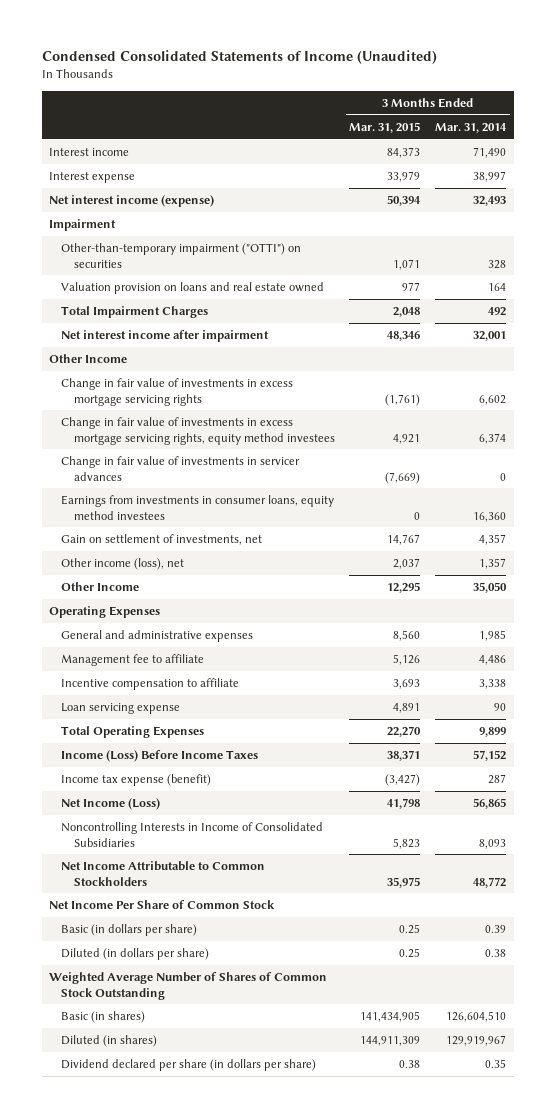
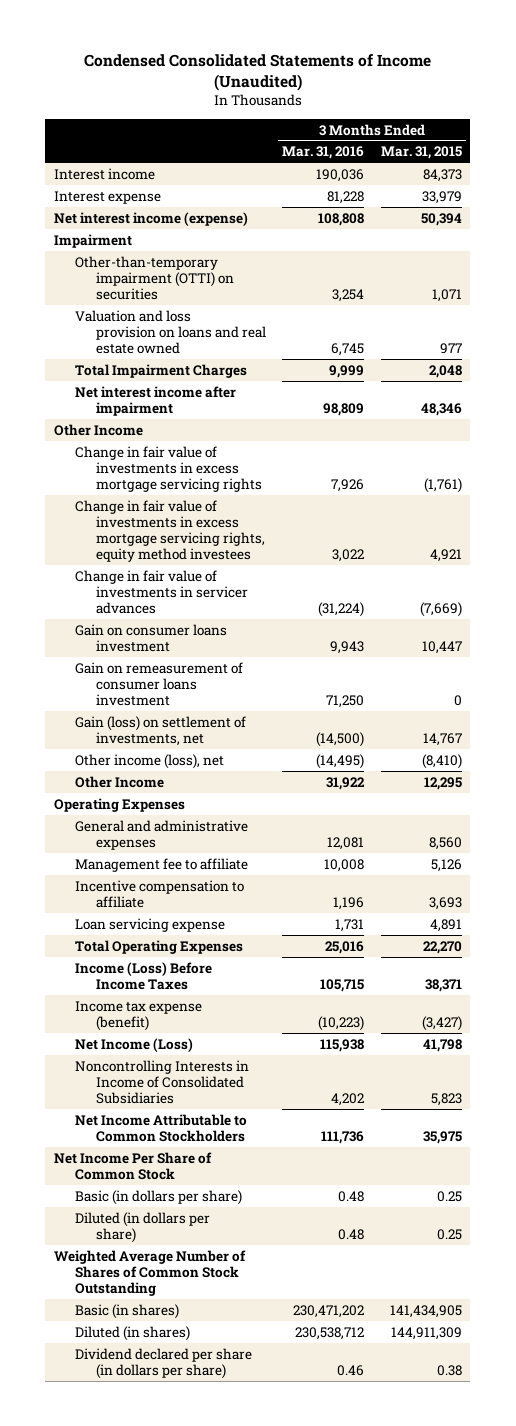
- | 3 Months Ended Mar. 31, 2015 | 3 Months Ended Mar. 31, 2014
+ | 3 Months Ended Mar. 31, 2016 | 3 Months Ended Mar. 31, 2015
- Other-than-temporary impairment ("OTTI") on securities | 1,071 | 328
- Valuation provision on loans and real estate owned | 977 | 164
+ Other-than-temporary impairment (OTTI) on securities | 3,254 | 1,071
+ Valuation and loss provision on loans and real estate owned | 6,745 | 977
- Earnings from investments in consumer loans, equity method investees | 0 | 16,360
- Gain on settlement of investments, net | 14,767 | 4,357
- Other income (loss), net | 2,037 | 1,357
+ Gain on consumer loans investment | 9,943 | 10,447
+ Gain on remeasurement of consumer loans investment | 71,250 | 0
+ Gain (loss) on settlement of investments, net | (14,500) | 14,767
+ Other income (loss), net | (14,495) | (8,410)

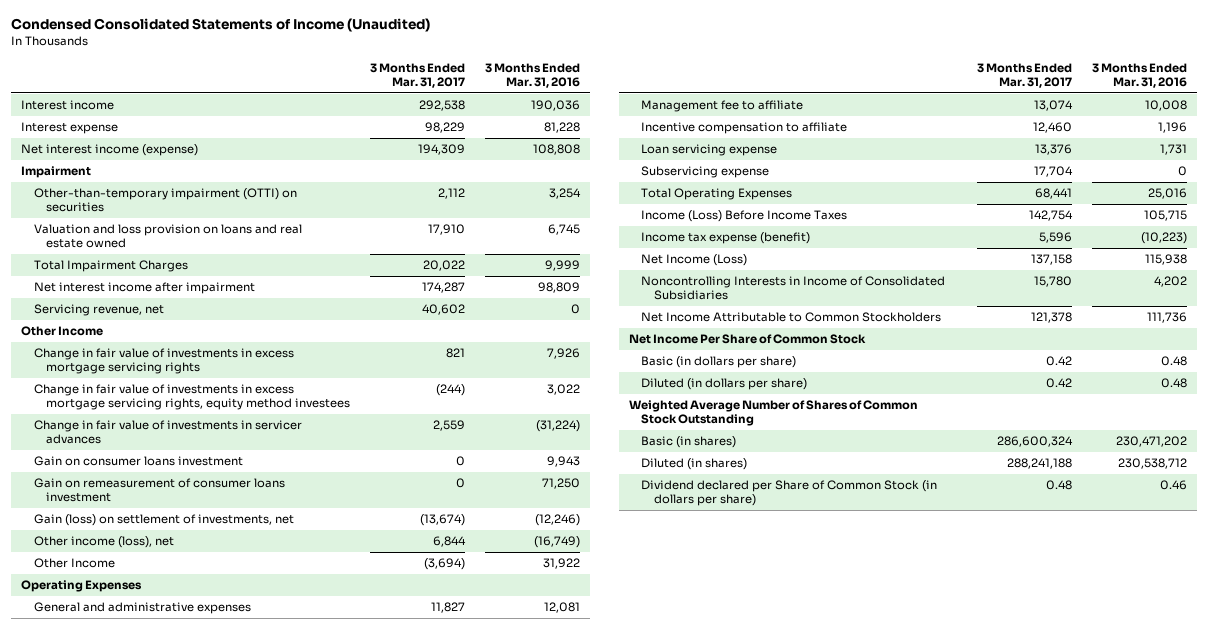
- | 3 Months Ended Mar. 31, 2016 | 3 Months Ended Mar. 31, 2015
+ | 3 Months Ended Mar. 31, 2017 | 3 Months Ended Mar. 31, 2016
+ Servicing revenue, net | 40,602 | 0
- Gain (loss) on settlement of investments, net | (14,500) | 14,767
- Other income (loss), net | (14,495) | (8,410)
+ Gain (loss) on settlement of investments, net | (13,674) | (12,246)
+ Other income (loss), net | 6,844 | (16,749)
+ Subservicing expense | 17,704 | 0
- Dividend declared per share (in dollars per share) | 0.46 | 0.38
+ Dividend declared per Share of Common Stock (in dollars per share) | 0.48 | 0.46

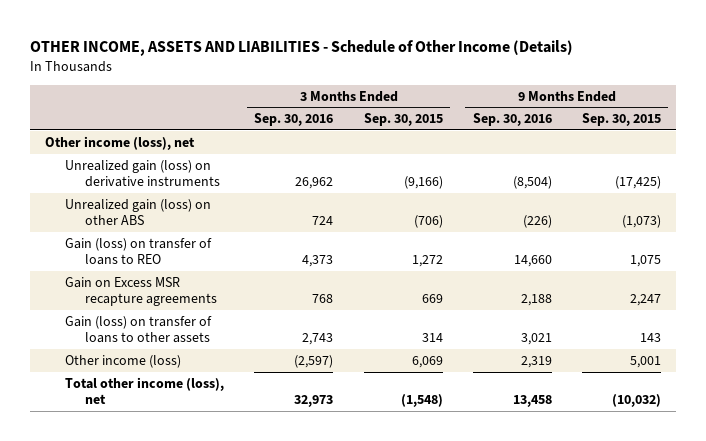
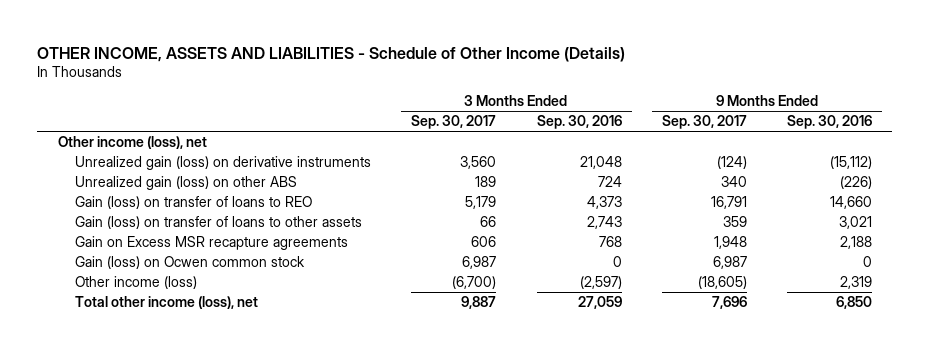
- | 3 Months Ended Sep. 30, 2016 | 3 Months Ended Sep. 30, 2015 | 9 Months Ended Sep. 30, 2016 | 9 Months Ended Sep. 30, 2015
+ | 3 Months Ended Sep. 30, 2017 | 3 Months Ended Sep. 30, 2016 | 9 Months Ended Sep. 30, 2017 | 9 Months Ended Sep. 30, 2016
- Unrealized gain (loss) on derivative instruments | 26,962 | (9,166) | (8,504) | (17,425)
+ Unrealized gain (loss) on derivative instruments | 3,560 | 21,048 | (124) | (15,112)
moved down: Gain on Excess MSR recapture agreements | 606 | 768 | 1,948 | 2,188
+ Gain (loss) on Ocwen common stock | 6,987 | 0 | 6,987 | 0
- Total other income (loss), net | 32,973 | (1,548) | 13,458 | (10,032)
+ Total other income (loss), net | 9,887 | 27,059 | 7,696 | 6,850

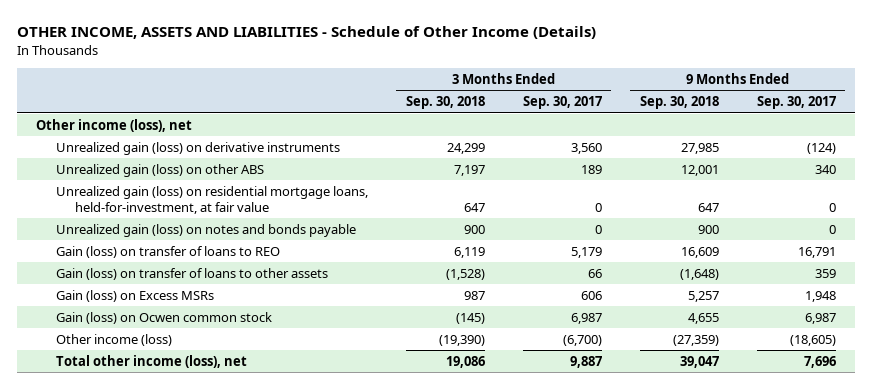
- | 3 Months Ended Sep. 30, 2017 | 3 Months Ended Sep. 30, 2016 | 9 Months Ended Sep. 30, 2017 | 9 Months Ended Sep. 30, 2016
+ | 3 Months Ended Sep. 30, 2018 | 3 Months Ended Sep. 30, 2017 | 9 Months Ended Sep. 30, 2018 | 9 Months Ended Sep. 30, 2017
+ Unrealized gain (loss) on residential mortgage loans, held-for-investment, at fair value | 647 | 0 | 647 | 0
+ Unrealized gain (loss) on notes and bonds payable | 900 | 0 | 900 | 0
- Gain on Excess MSR recapture agreements | 606 | 768 | 1,948 | 2,188
+ Gain (loss) on Excess MSRs | 987 | 606 | 5,257 | 1,948

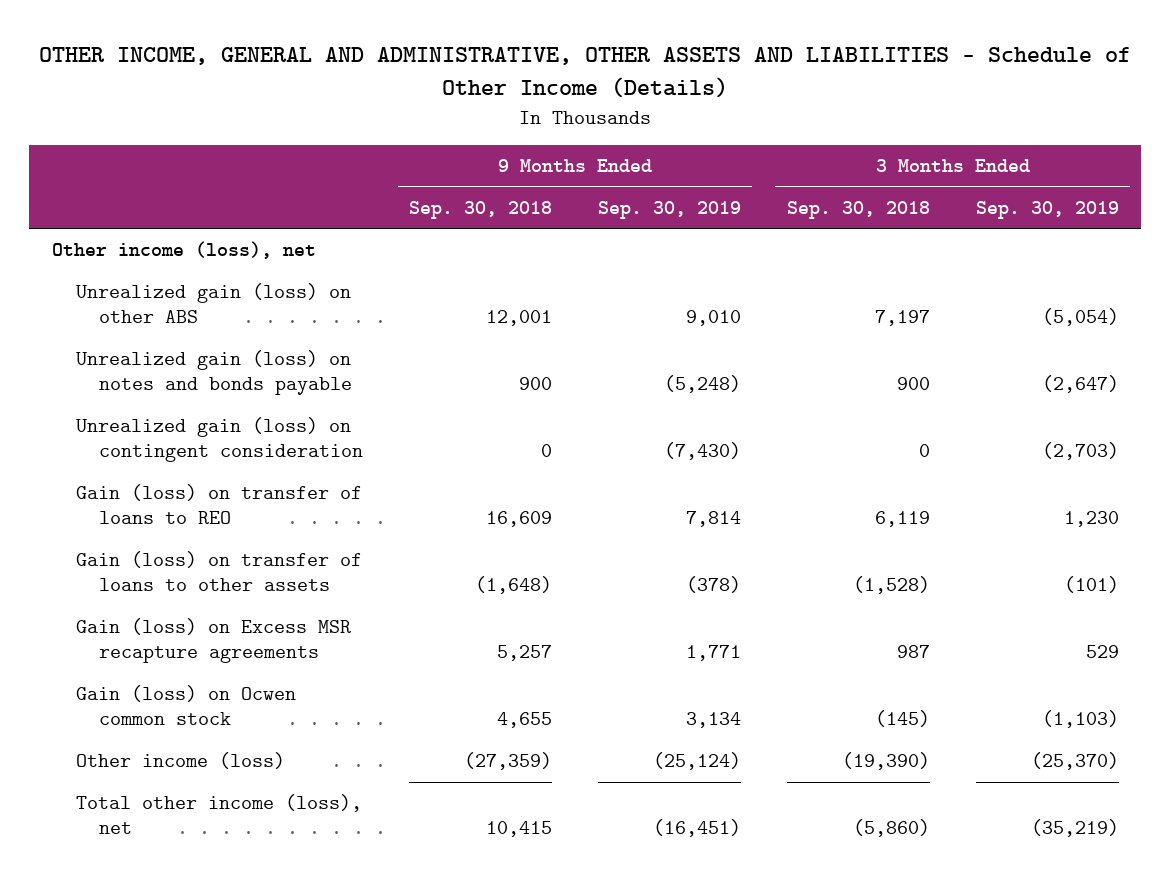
- OTHER INCOME, ASSETS AND LIABILITIES - Schedule of Other Income (Details)
+ OTHER INCOME, GENERAL AND ADMINISTRATIVE, OTHER ASSETS AND LIABILITIES - Schedule of Other Income (Details)
- | 3 Months Ended Sep. 30, 2018 | 3 Months Ended Sep. 30, 2017 | 9 Months Ended Sep. 30, 2018 | 9 Months Ended Sep. 30, 2017
+ | 9 Months Ended Sep. 30, 2018 | 9 Months Ended Sep. 30, 2019 | 3 Months Ended Sep. 30, 2018 | 3 Months Ended Sep. 30, 2019
- Unrealized gain (loss) on derivative instruments | 24,299 | 3,560 | 27,985 | (124)
- Unrealized gain (loss) on residential mortgage loans, held-for-investment, at fair value | 647 | 0 | 647 | 0
+ Unrealized gain (loss) on contingent consideration | 0 | (7,430) | 0 | (2,703)
- Gain (loss) on Excess MSRs | 987 | 606 | 5,257 | 1,948
+ Gain (loss) on Excess MSR recapture agreements | 5,257 | 1,771 | 987 | 529
- Total other income (loss), net | 19,086 | 9,887 | 39,047 | 7,696
+ Total other income (loss), net | 10,415 | (16,451) | (5,860) | (35,219)

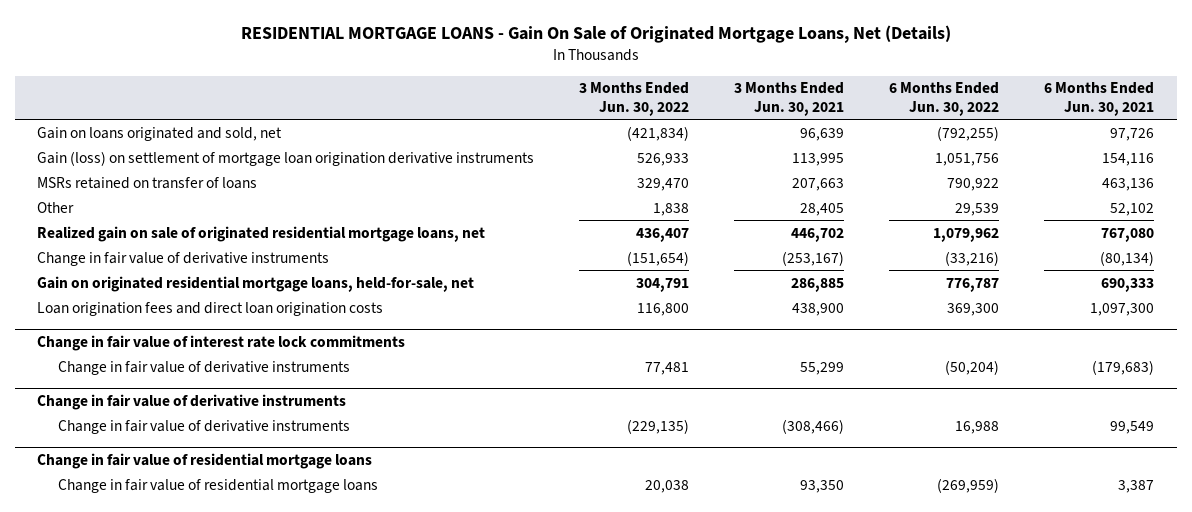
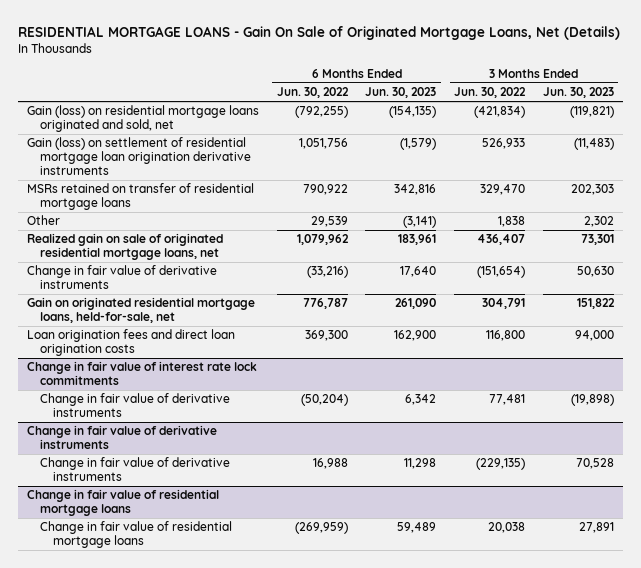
- | 3 Months Ended Jun. 30, 2022 | 3 Months Ended Jun. 30, 2021 | 6 Months Ended Jun. 30, 2022 | 6 Months Ended Jun. 30, 2021
+ | 6 Months Ended Jun. 30, 2022 | 6 Months Ended Jun. 30, 2023 | 3 Months Ended Jun. 30, 2022 | 3 Months Ended Jun. 30, 2023
- Gain on loans originated and sold, net | (421,834) | 96,639 | (792,255) | 97,726
- Gain (loss) on settlement of mortgage loan origination derivative instruments | 526,933 | 113,995 | 1,051,756 | 154,116
- MSRs retained on transfer of loans | 329,470 | 207,663 | 790,922 | 463,136
+ Gain (loss) on residential mortgage loans originated and sold, net | (792,255) | (154,135) | (421,834) | (119,821)
+ Gain (loss) on settlement of residential mortgage loan origination derivative instruments | 1,051,756 | (1,579) | 526,933 | (11,483)
+ MSRs retained on transfer of residential mortgage loans | 790,922 | 342,816 | 329,470 | 202,303

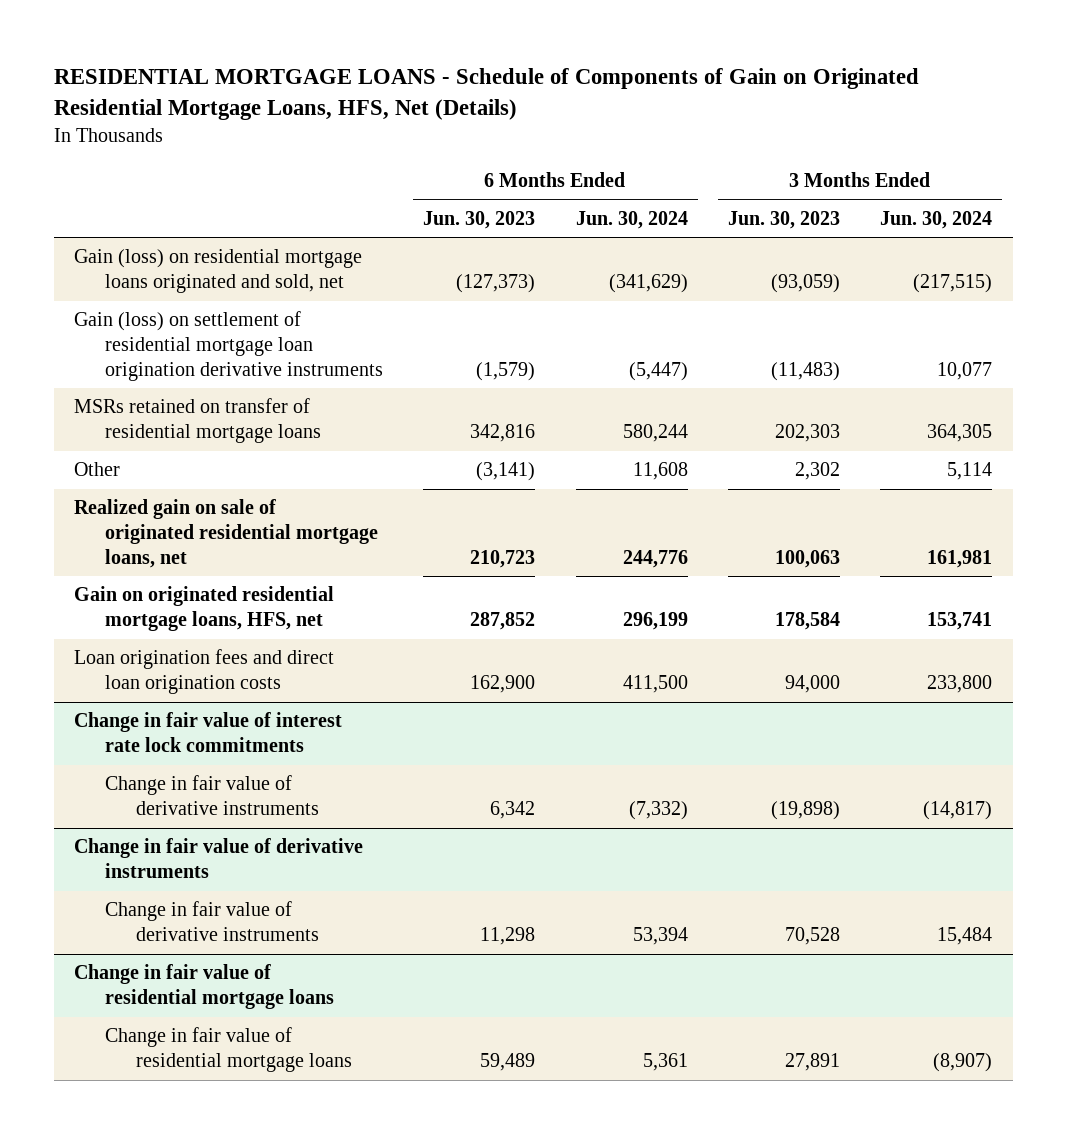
- RESIDENTIAL MORTGAGE LOANS - Gain On Sale of Originated Mortgage Loans, Net (Details)
+ RESIDENTIAL MORTGAGE LOANS - Schedule of Components of Gain on Originated Residential Mortgage Loans, HFS, Net (Details)
- | 6 Months Ended Jun. 30, 2022 | 6 Months Ended Jun. 30, 2023 | 3 Months Ended Jun. 30, 2022 | 3 Months Ended Jun. 30, 2023
+ | 6 Months Ended Jun. 30, 2023 | 6 Months Ended Jun. 30, 2024 | 3 Months Ended Jun. 30, 2023 | 3 Months Ended Jun. 30, 2024
- Gain (loss) on residential mortgage loans originated and sold, net | (792,255) | (154,135) | (421,834) | (119,821)
+ Gain (loss) on residential mortgage loans originated and sold, net | (127,373) | (341,629) | (93,059) | (217,515)
- Realized gain on sale of originated residential mortgage loans, net | 1,079,962 | 183,961 | 436,407 | 73,301
- Change in fair value of derivative instruments | (33,216) | 17,640 | (151,654) | 50,630
- Gain on originated residential mortgage loans, held-for-sale, net | 776,787 | 261,090 | 304,791 | 151,822
+ Realized gain on sale of originated residential mortgage loans, net | 210,723 | 244,776 | 100,063 | 161,981
+ Gain on originated residential mortgage loans, HFS, net | 287,852 | 296,199 | 178,584 | 153,741

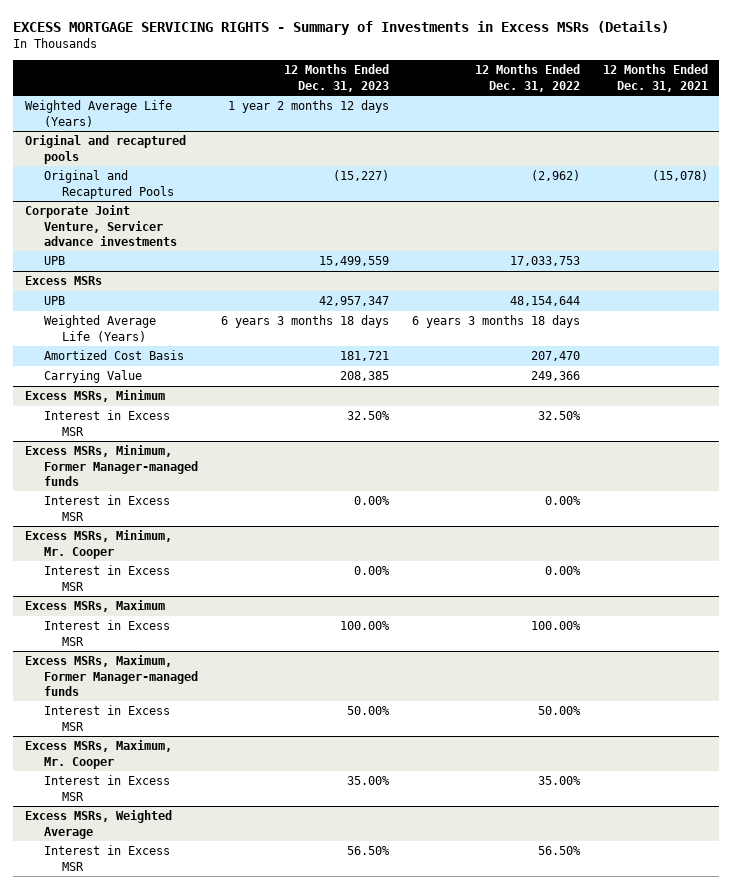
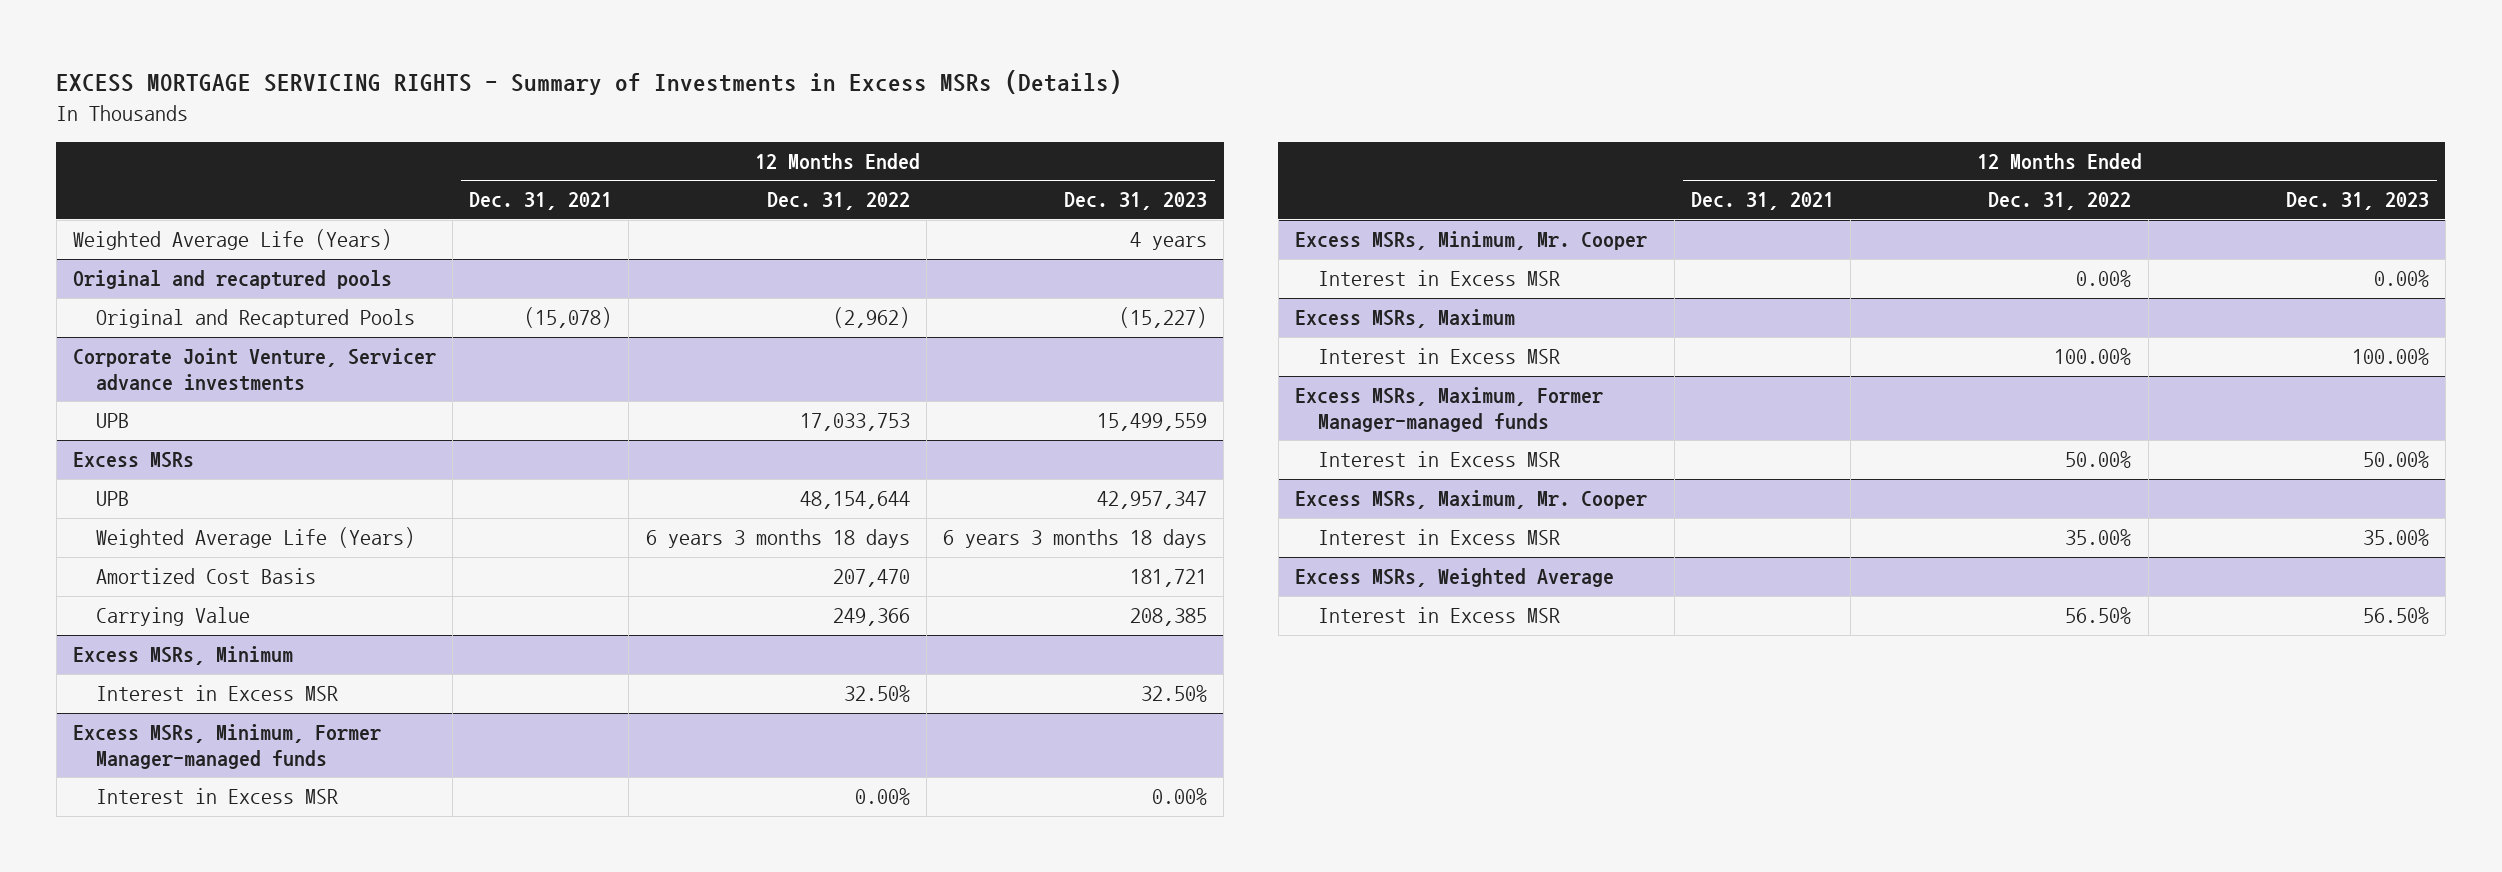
- | 12 Months Ended Dec. 31, 2023 | 12 Months Ended Dec. 31, 2022 | 12 Months Ended Dec. 31, 2021
+ | 12 Months Ended Dec. 31, 2021 | 12 Months Ended Dec. 31, 2022 | 12 Months Ended Dec. 31, 2023
- Weighted Average Life (Years) | 1 year 2 months 12 days | |
+ Weighted Average Life (Years) | | | 4 years

